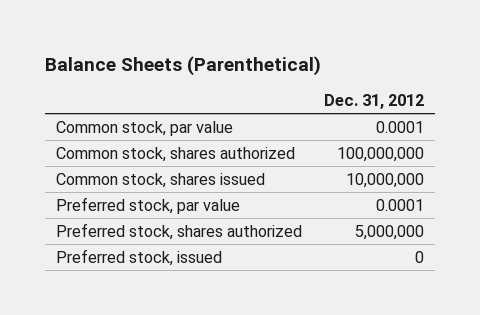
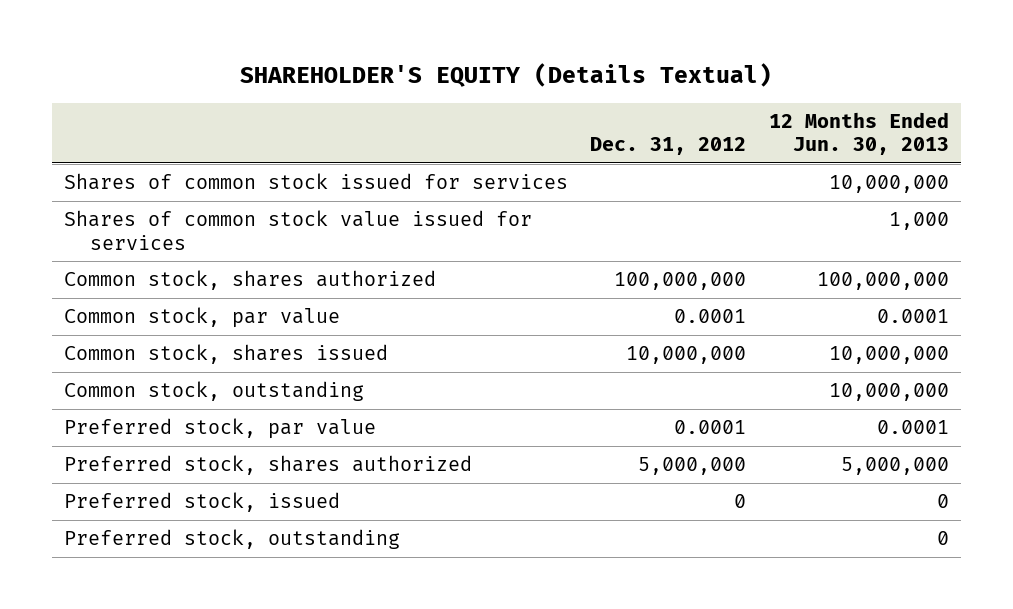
- Balance Sheets (Parenthetical)
+ SHAREHOLDER'S EQUITY (Details Textual)
- | Dec. 31, 2012
+ | Dec. 31, 2012 | 12 Months Ended Jun. 30, 2013
+ Shares of common stock issued for services | | 10,000,000
+ Shares of common stock value issued for services | | 1,000
moved down: Common stock, par value | 0.0001 | 0.0001
+ Common stock, outstanding | | 10,000,000
+ Preferred stock, outstanding | | 0

